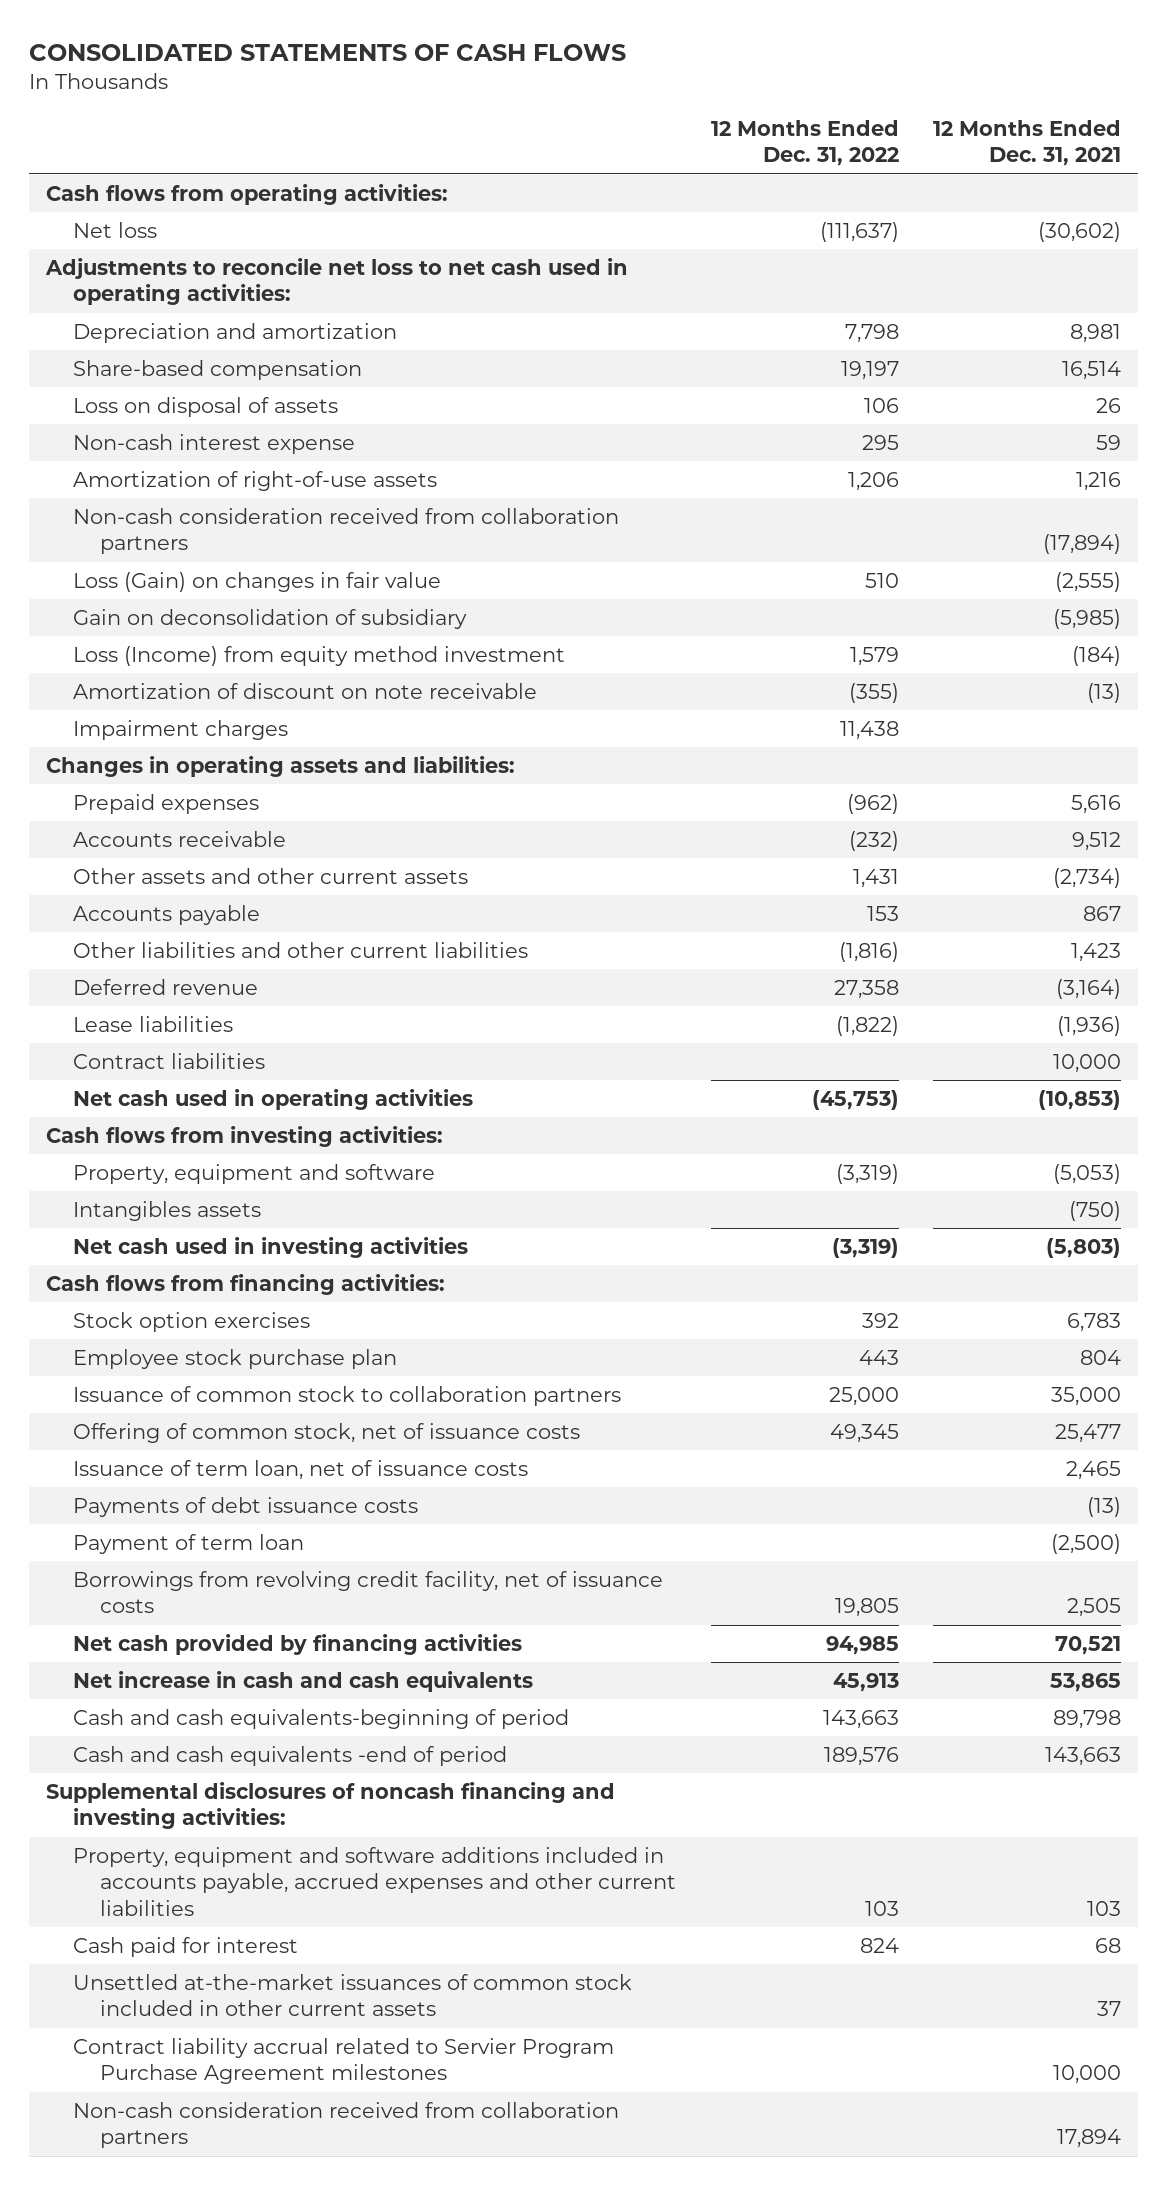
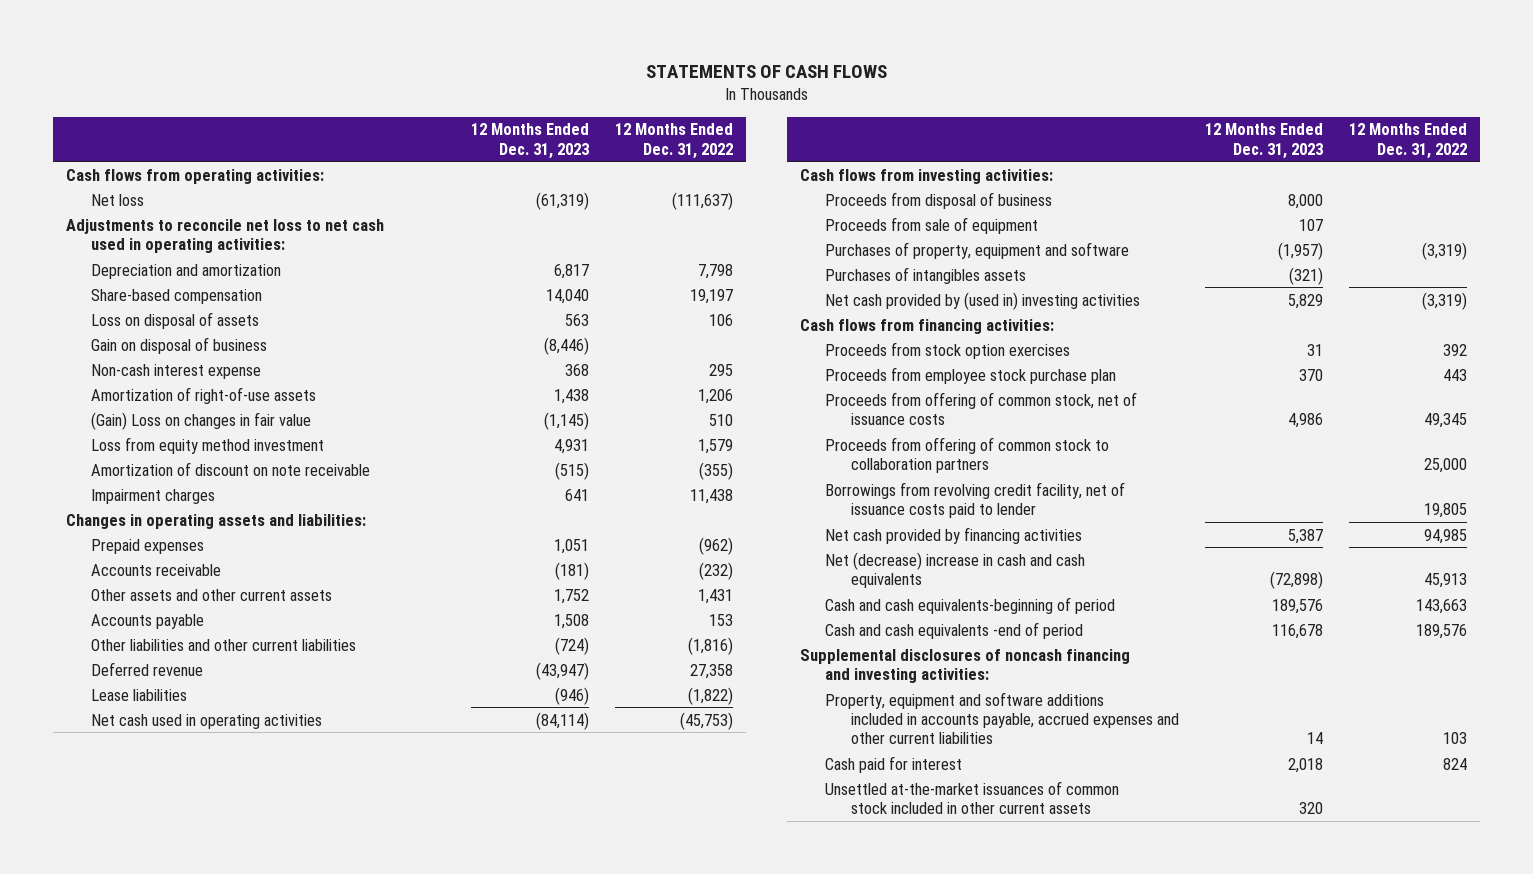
- CONSOLIDATED STATEMENTS OF CASH FLOWS
+ STATEMENTS OF CASH FLOWS
- | 12 Months Ended Dec. 31, 2022 | 12 Months Ended Dec. 31, 2021
+ | 12 Months Ended Dec. 31, 2023 | 12 Months Ended Dec. 31, 2022
+ Gain on disposal of business | (8,446) |
- Non-cash consideration received from collaboration partners | | (17,894)
- Loss (Gain) on changes in fair value | 510 | (2,555)
- Gain on deconsolidation of subsidiary | | (5,985)
- Loss (Income) from equity method investment | 1,579 | (184)
+ (Gain) Loss on changes in fair value | (1,145) | 510
+ Loss from equity method investment | 4,931 | 1,579
- Contract liabilities | | 10,000
- Property, equipment and software | (3,319) | (5,053)
- Intangibles assets | | (750)
- Net cash used in investing activities | (3,319) | (5,803)
+ Proceeds from disposal of business | 8,000 |
+ Proceeds from sale of equipment | 107 |
+ Purchases of property, equipment and software | (1,957) | (3,319)
+ Purchases of intangibles assets | (321) |
+ Net cash provided by (used in) investing activities | 5,829 | (3,319)
- Stock option exercises | 392 | 6,783
- Employee stock purchase plan | 443 | 804
- Issuance of common stock to collaboration partners | 25,000 | 35,000
- Offering of common stock, net of issuance costs | 49,345 | 25,477
- Issuance of term loan, net of issuance costs | | 2,465
- Payments of debt issuance costs | | (13)
- Payment of term loan | | (2,500)
- Borrowings from revolving credit facility, net of issuance costs | 19,805 | 2,505
+ Proceeds from stock option exercises | 31 | 392
+ Proceeds from employee stock purchase plan | 370 | 443
+ Proceeds from offering of common stock, net of issuance costs | 4,986 | 49,345
+ Proceeds from offering of common stock to collaboration partners | | 25,000
+ Borrowings from revolving credit facility, net of issuance costs paid to lender | | 19,805
- Net increase in cash and cash equivalents | 45,913 | 53,865
+ Net (decrease) increase in cash and cash equivalents | (72,898) | 45,913
- Contract liability accrual related to Servier Program Purchase Agreement milestones | | 10,000
- Non-cash consideration received from collaboration partners | | 17,894

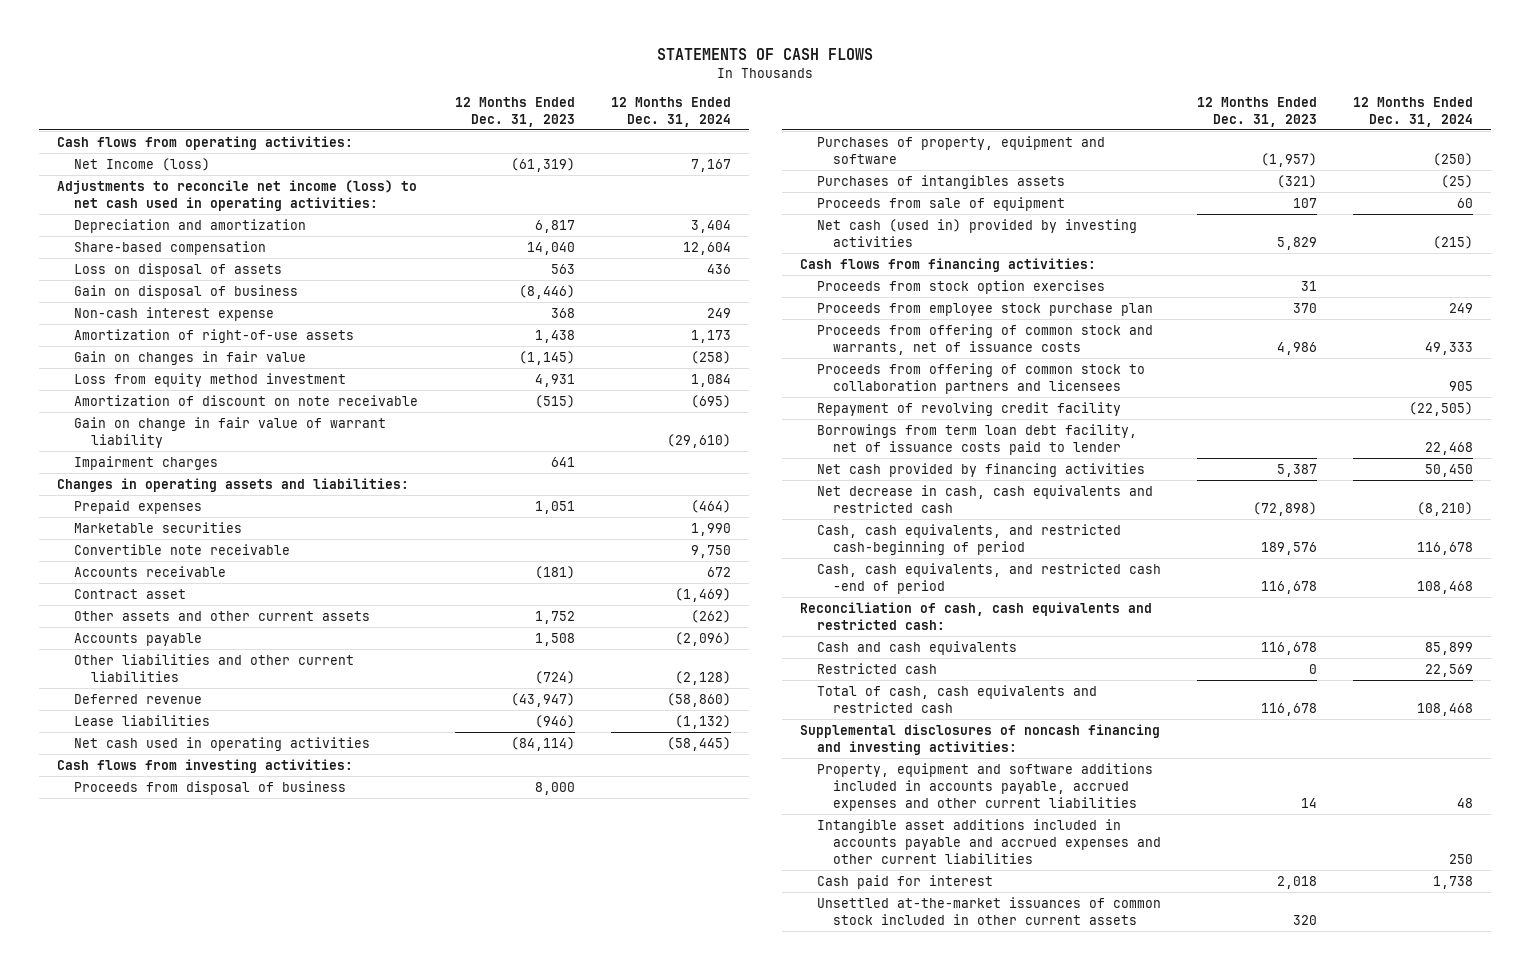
- | 12 Months Ended Dec. 31, 2023 | 12 Months Ended Dec. 31, 2022
+ | 12 Months Ended Dec. 31, 2023 | 12 Months Ended Dec. 31, 2024
- Net loss | (61,319) | (111,637)
- Adjustments to reconcile net loss to net cash used in operating activities:
+ Net Income (loss) | (61,319) | 7,167
+ Adjustments to reconcile net income (loss) to net cash used in operating activities:
- (Gain) Loss on changes in fair value | (1,145) | 510
+ Gain on changes in fair value | (1,145) | (258)
+ Gain on change in fair value of warrant liability | | (29,610)
+ Marketable securities | | 1,990
+ Convertible note receivable | | 9,750
+ Contract asset | | (1,469)
- Net cash provided by (used in) investing activities | 5,829 | (3,319)
moved down: Proceeds from sale of equipment | 107 | 60
+ Net cash (used in) provided by investing activities | 5,829 | (215)
- Proceeds from offering of common stock, net of issuance costs | 4,986 | 49,345
- Proceeds from offering of common stock to collaboration partners | | 25,000
- Borrowings from revolving credit facility, net of issuance costs paid to lender | | 19,805
+ Proceeds from offering of common stock and warrants, net of issuance costs | 4,986 | 49,333
+ Proceeds from offering of common stock to collaboration partners and licensees | | 905
+ Repayment of revolving credit facility | | (22,505)
+ Borrowings from term loan debt facility, net of issuance costs paid to lender | | 22,468
- Net (decrease) increase in cash and cash equivalents | (72,898) | 45,913
- Cash and cash equivalents-beginning of period | 189,576 | 143,663
- Cash and cash equivalents -end of period | 116,678 | 189,576
+ Net decrease in cash, cash equivalents and restricted cash | (72,898) | (8,210)
+ Cash, cash equivalents, and restricted cash-beginning of period | 189,576 | 116,678
+ Cash, cash equivalents, and restricted cash -end of period | 116,678 | 108,468
+ Reconciliation of cash, cash equivalents and restricted cash:
+ Cash and cash equivalents | 116,678 | 85,899
+ Restricted cash | 0 | 22,569
+ Total of cash, cash equivalents and restricted cash | 116,678 | 108,468
+ Intangible asset additions included in accounts payable and accrued expenses and other current liabilities | | 250

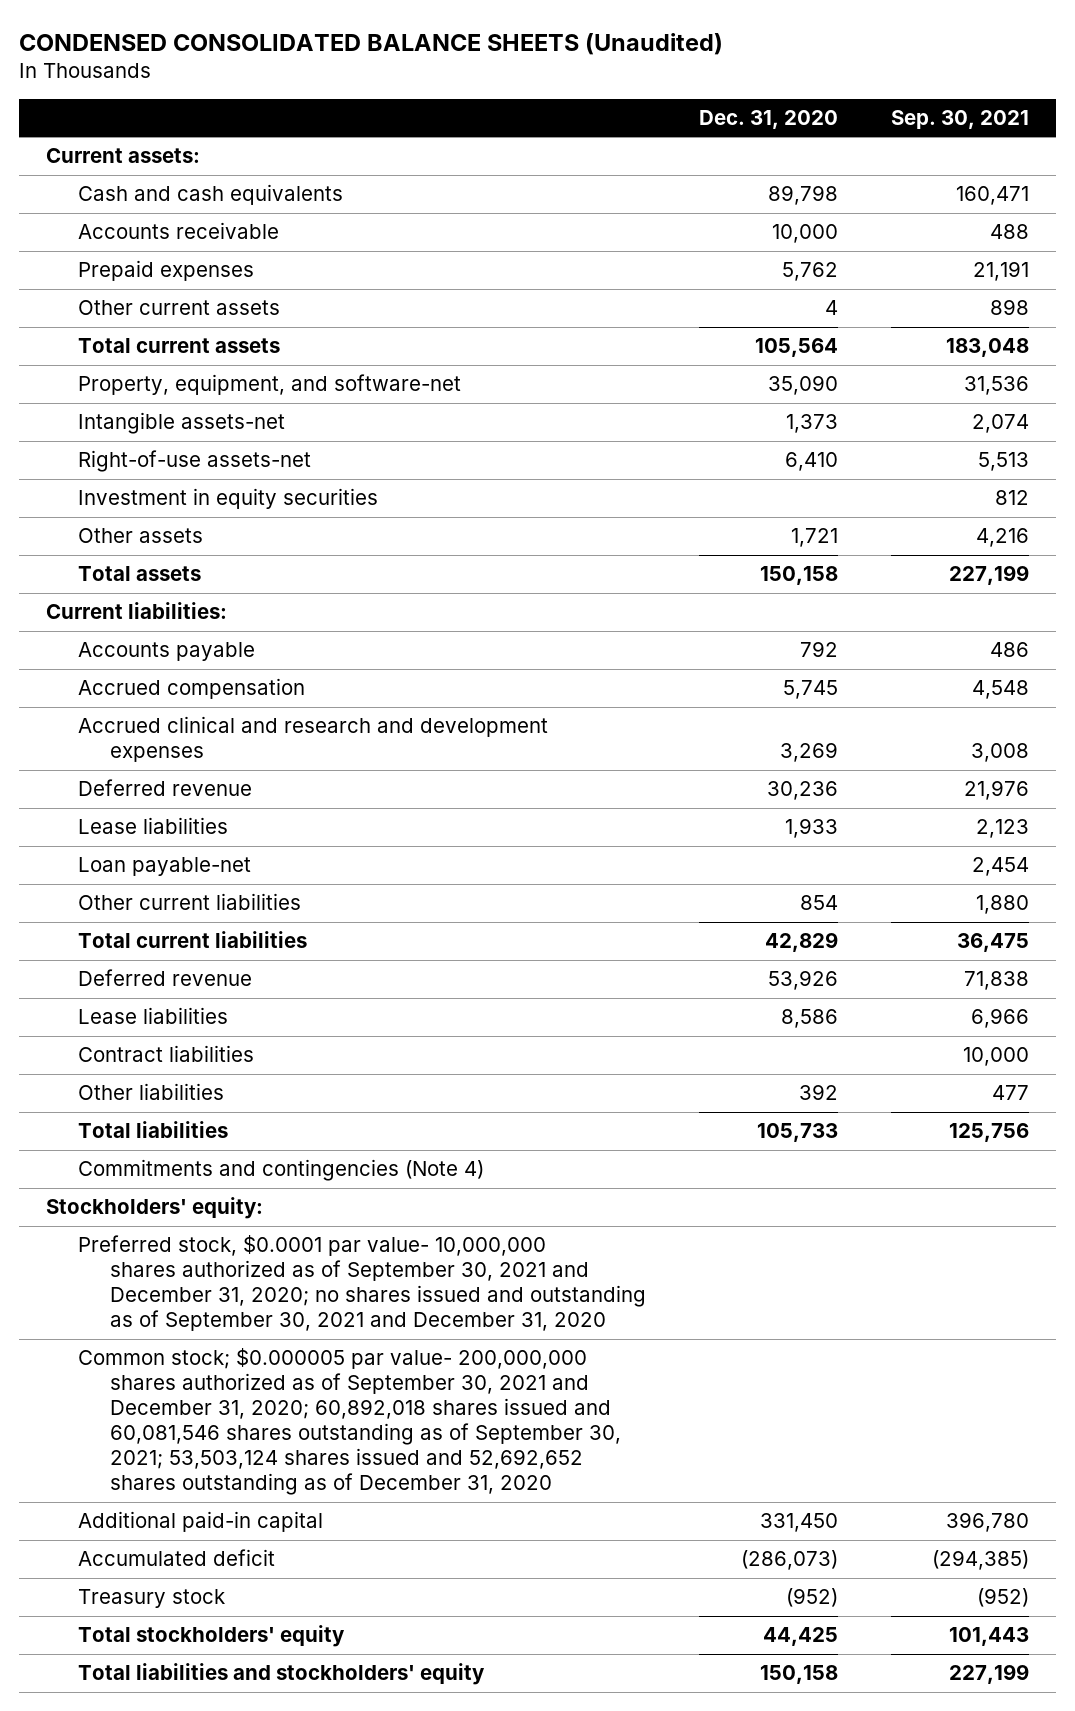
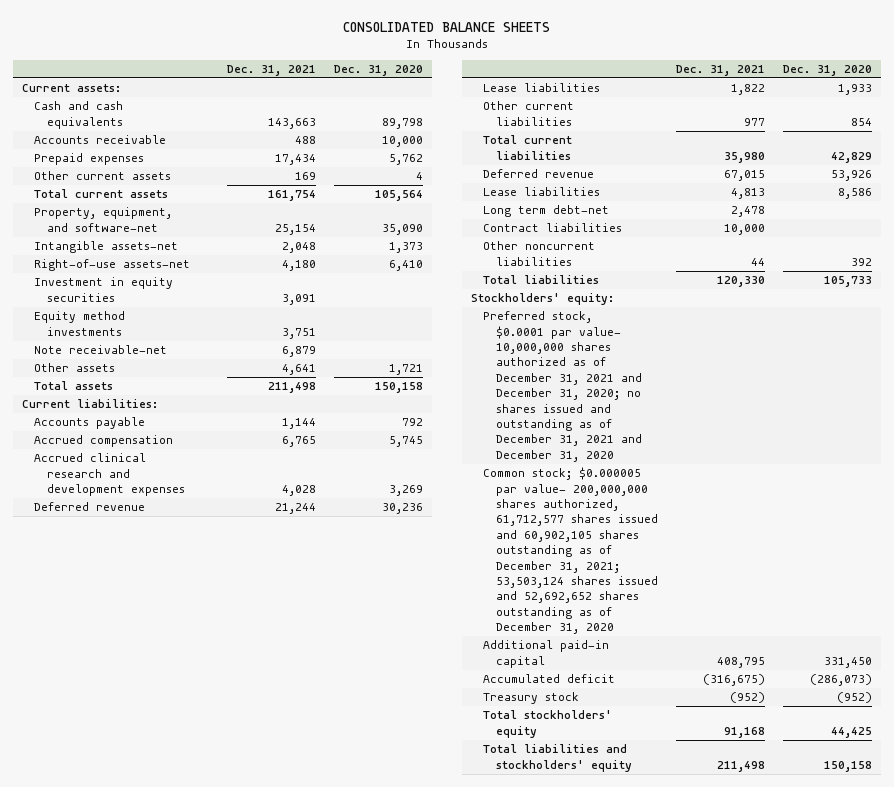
- CONDENSED CONSOLIDATED BALANCE SHEETS (Unaudited)
+ CONSOLIDATED BALANCE SHEETS
- | Dec. 31, 2020 | Sep. 30, 2021
+ | Dec. 31, 2021 | Dec. 31, 2020
+ Equity method investments | 3,751 |
+ Note receivable-net | 6,879 |
- Accrued clinical and research and development expenses | 3,269 | 3,008
+ Accrued clinical research and development expenses | 4,028 | 3,269
- Loan payable-net | | 2,454
+ Long term debt-net | 2,478 |
- Other liabilities | 392 | 477
+ Other noncurrent liabilities | 44 | 392
- Commitments and contingencies (Note 4)
- Preferred stock, $0.0001 par value- 10,000,000 shares authorized as of September 30, 2021 and December 31, 2020; no shares issued and outstanding as of September 30, 2021 and December 31, 2020
- Common stock; $0.000005 par value- 200,000,000 shares authorized as of September 30, 2021 and December 31, 2020; 60,892,018 shares issued and 60,081,546 shares outstanding as of September 30, 2021; 53,503,124 shares issued and 52,692,652 shares outstanding as of December 31, 2020
+ Preferred stock, $0.0001 par value- 10,000,000 shares authorized as of December 31, 2021 and December 31, 2020; no shares issued and outstanding as of December 31, 2021 and December 31, 2020
+ Common stock; $0.000005 par value- 200,000,000 shares authorized, 61,712,577 shares issued and 60,902,105 shares outstanding as of December 31, 2021; 53,503,124 shares issued and 52,692,652 shares outstanding as of December 31, 2020

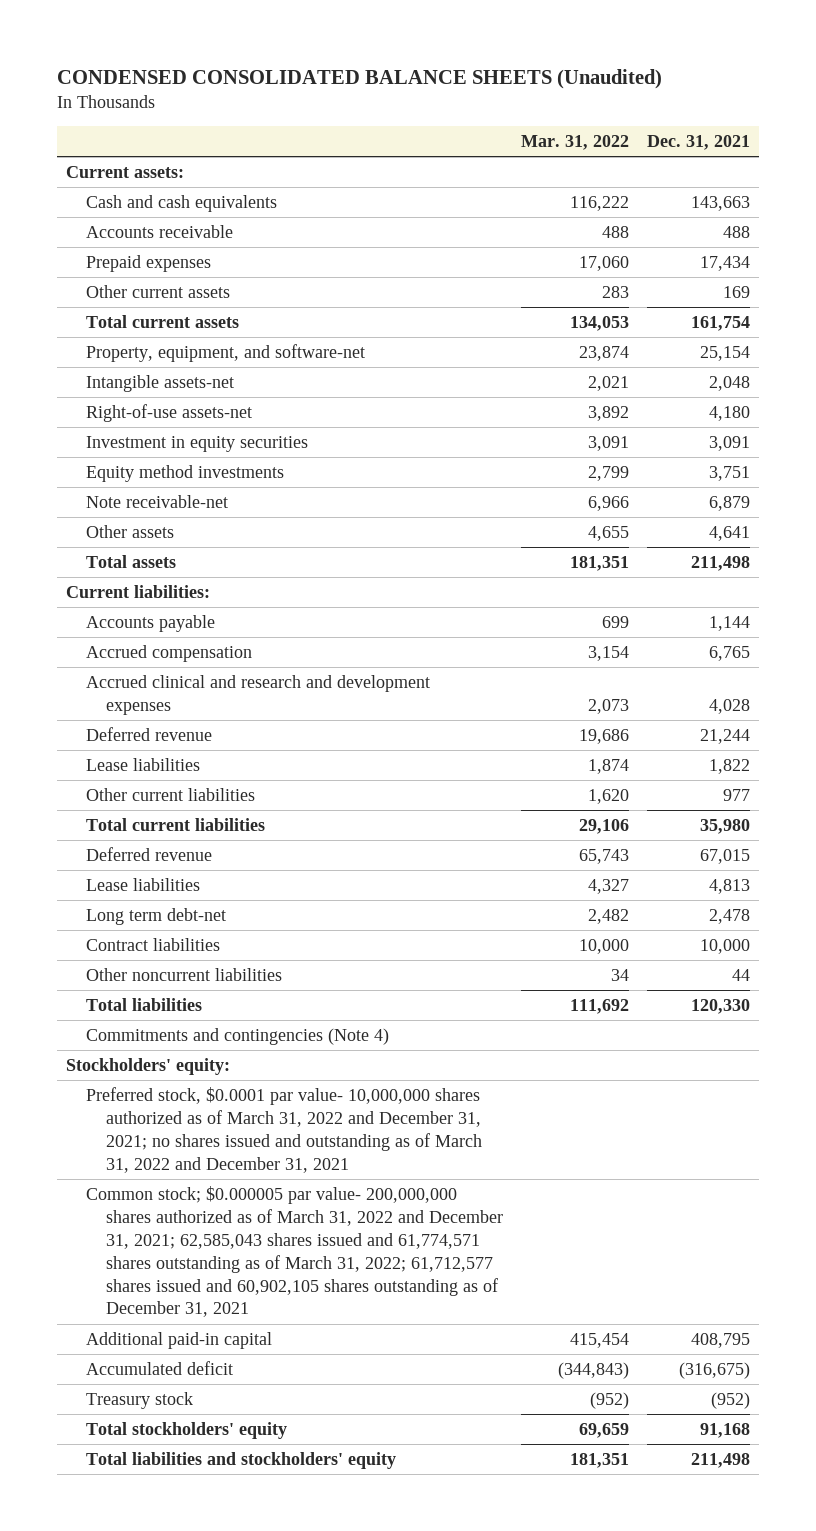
- CONSOLIDATED BALANCE SHEETS
+ CONDENSED CONSOLIDATED BALANCE SHEETS (Unaudited)
- | Dec. 31, 2021 | Dec. 31, 2020
+ | Mar. 31, 2022 | Dec. 31, 2021
- Accrued clinical research and development expenses | 4,028 | 3,269
+ Accrued clinical and research and development expenses | 2,073 | 4,028
+ Commitments and contingencies (Note 4)
- Preferred stock, $0.0001 par value- 10,000,000 shares authorized as of December 31, 2021 and December 31, 2020; no shares issued and outstanding as of December 31, 2021 and December 31, 2020
- Common stock; $0.000005 par value- 200,000,000 shares authorized, 61,712,577 shares issued and 60,902,105 shares outstanding as of December 31, 2021; 53,503,124 shares issued and 52,692,652 shares outstanding as of December 31, 2020
+ Preferred stock, $0.0001 par value- 10,000,000 shares authorized as of March 31, 2022 and December 31, 2021; no shares issued and outstanding as of March 31, 2022 and December 31, 2021
+ Common stock; $0.000005 par value- 200,000,000 shares authorized as of March 31, 2022 and December 31, 2021; 62,585,043 shares issued and 61,774,571 shares outstanding as of March 31, 2022; 61,712,577 shares issued and 60,902,105 shares outstanding as of December 31, 2021

